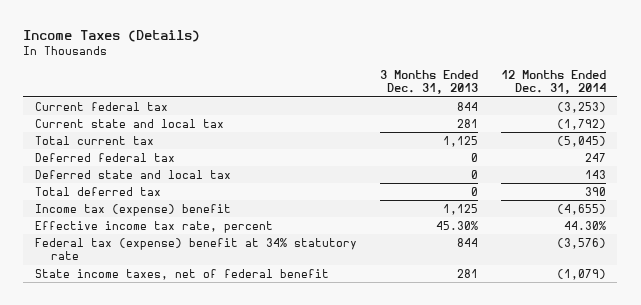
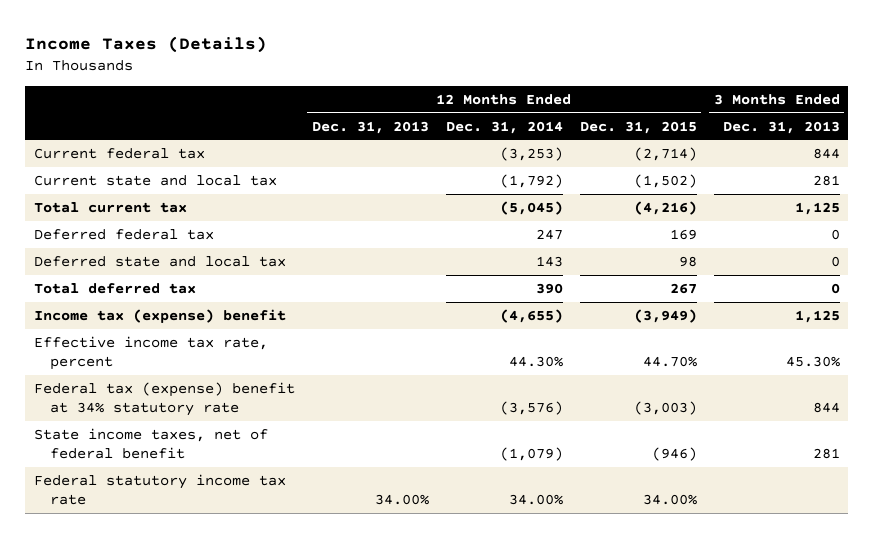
- | 3 Months Ended Dec. 31, 2013 | 12 Months Ended Dec. 31, 2014
+ | 12 Months Ended Dec. 31, 2013 | 12 Months Ended Dec. 31, 2014 | 12 Months Ended Dec. 31, 2015 | 3 Months Ended Dec. 31, 2013
+ Federal statutory income tax rate | 34.00% | 34.00% | 34.00% |

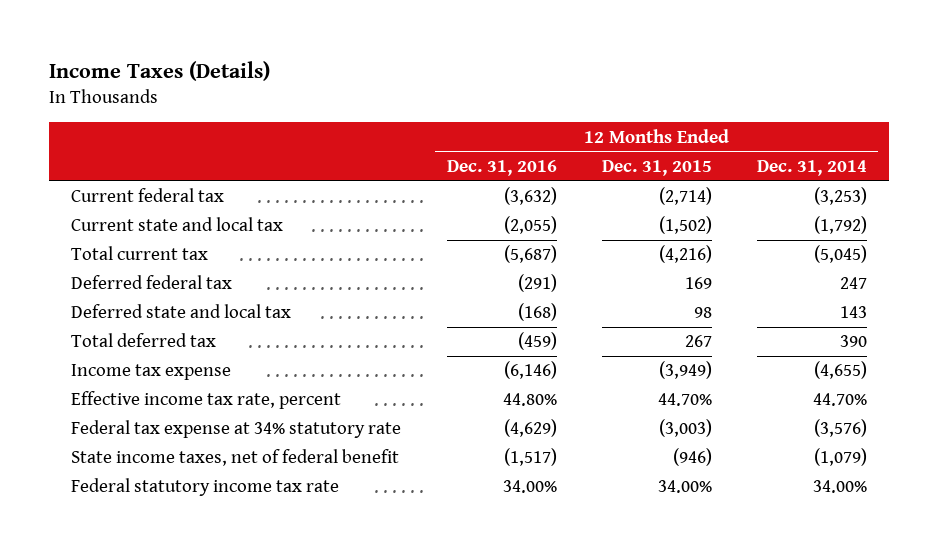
- | 12 Months Ended Dec. 31, 2013 | 12 Months Ended Dec. 31, 2014 | 12 Months Ended Dec. 31, 2015 | 3 Months Ended Dec. 31, 2013
+ | 12 Months Ended Dec. 31, 2016 | 12 Months Ended Dec. 31, 2015 | 12 Months Ended Dec. 31, 2014
- Income tax (expense) benefit | | (4,655) | (3,949) | 1,125
- Effective income tax rate, percent | | 44.30% | 44.70% | 45.30%
- Federal tax (expense) benefit at 34% statutory rate | | (3,576) | (3,003) | 844
+ Income tax expense | (6,146) | (3,949) | (4,655)
+ Effective income tax rate, percent | 44.80% | 44.70% | 44.70%
+ Federal tax expense at 34% statutory rate | (4,629) | (3,003) | (3,576)

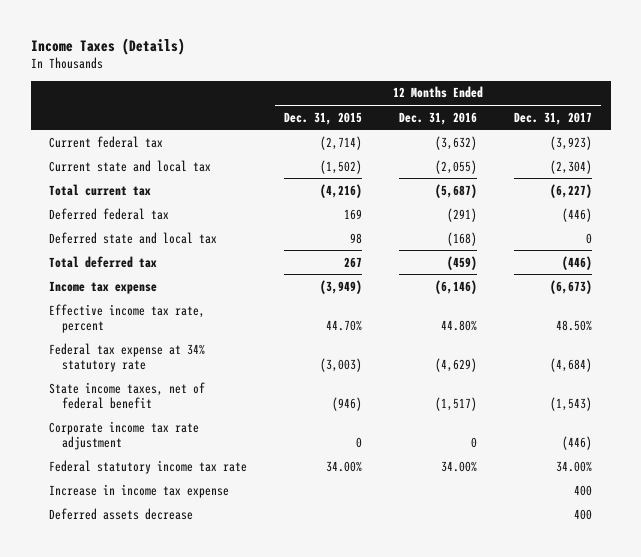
- | 12 Months Ended Dec. 31, 2016 | 12 Months Ended Dec. 31, 2015 | 12 Months Ended Dec. 31, 2014
+ | 12 Months Ended Dec. 31, 2015 | 12 Months Ended Dec. 31, 2016 | 12 Months Ended Dec. 31, 2017
+ Corporate income tax rate adjustment | 0 | 0 | (446)
+ Increase in income tax expense | | | 400
+ Deferred assets decrease | | | 400

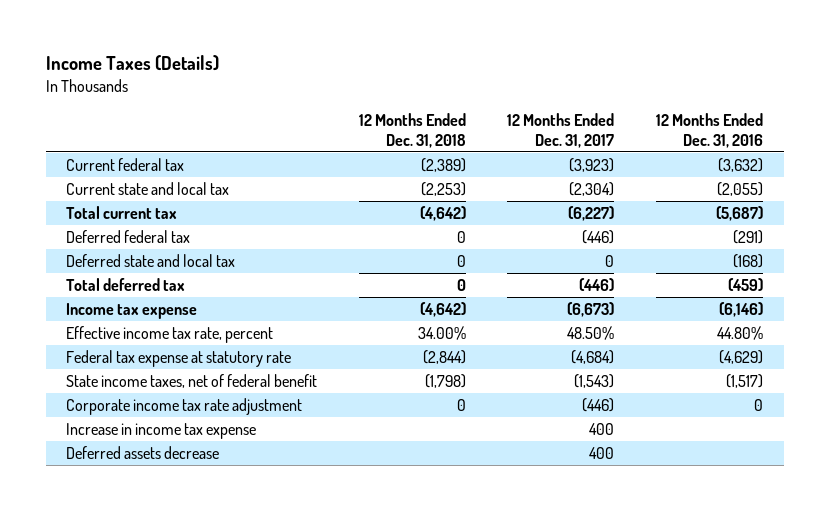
- | 12 Months Ended Dec. 31, 2015 | 12 Months Ended Dec. 31, 2016 | 12 Months Ended Dec. 31, 2017
+ | 12 Months Ended Dec. 31, 2018 | 12 Months Ended Dec. 31, 2017 | 12 Months Ended Dec. 31, 2016
- Federal tax expense at 34% statutory rate | (3,003) | (4,629) | (4,684)
+ Federal tax expense at statutory rate | (2,844) | (4,684) | (4,629)
- Federal statutory income tax rate | 34.00% | 34.00% | 34.00%

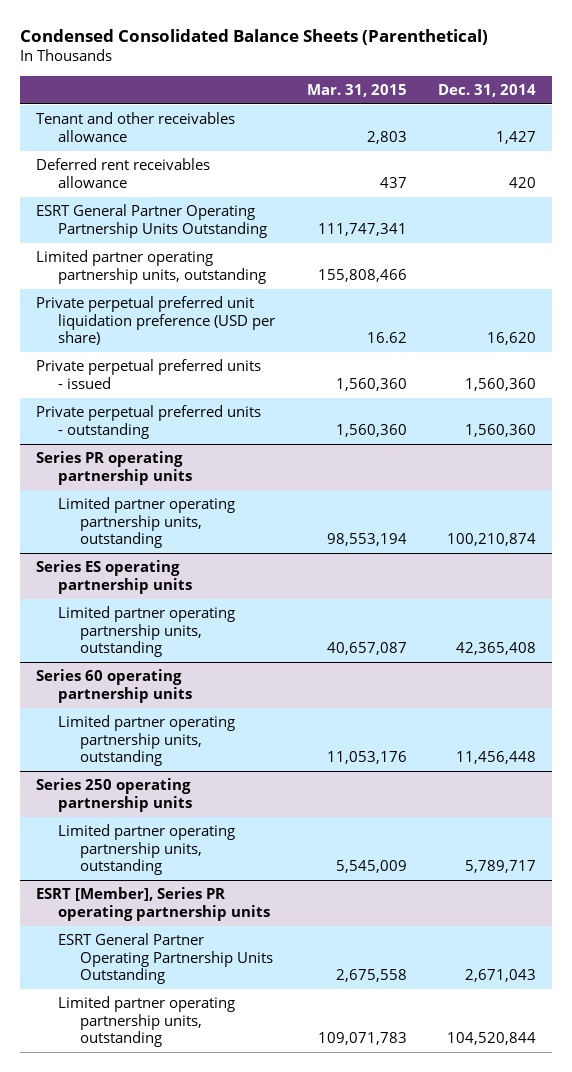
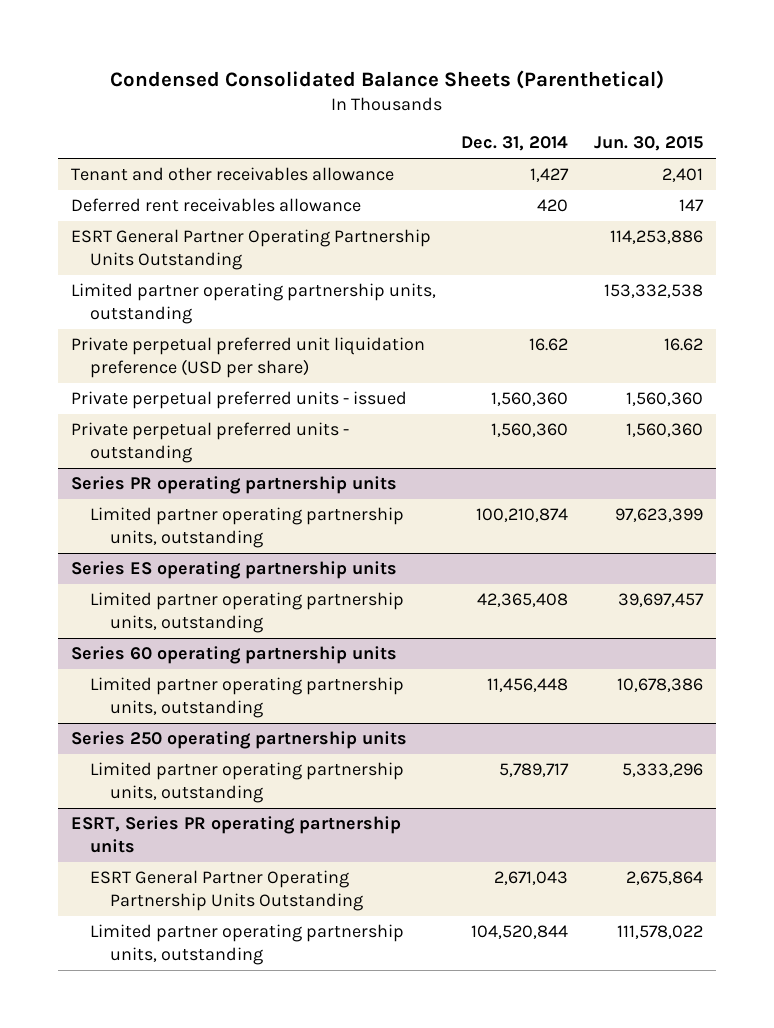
- | Mar. 31, 2015 | Dec. 31, 2014
+ | Dec. 31, 2014 | Jun. 30, 2015
- Private perpetual preferred unit liquidation preference (USD per share) | 16.62 | 16,620
+ Private perpetual preferred unit liquidation preference (USD per share) | 16.62 | 16.62
- ESRT [Member], Series PR operating partnership units
+ ESRT, Series PR operating partnership units

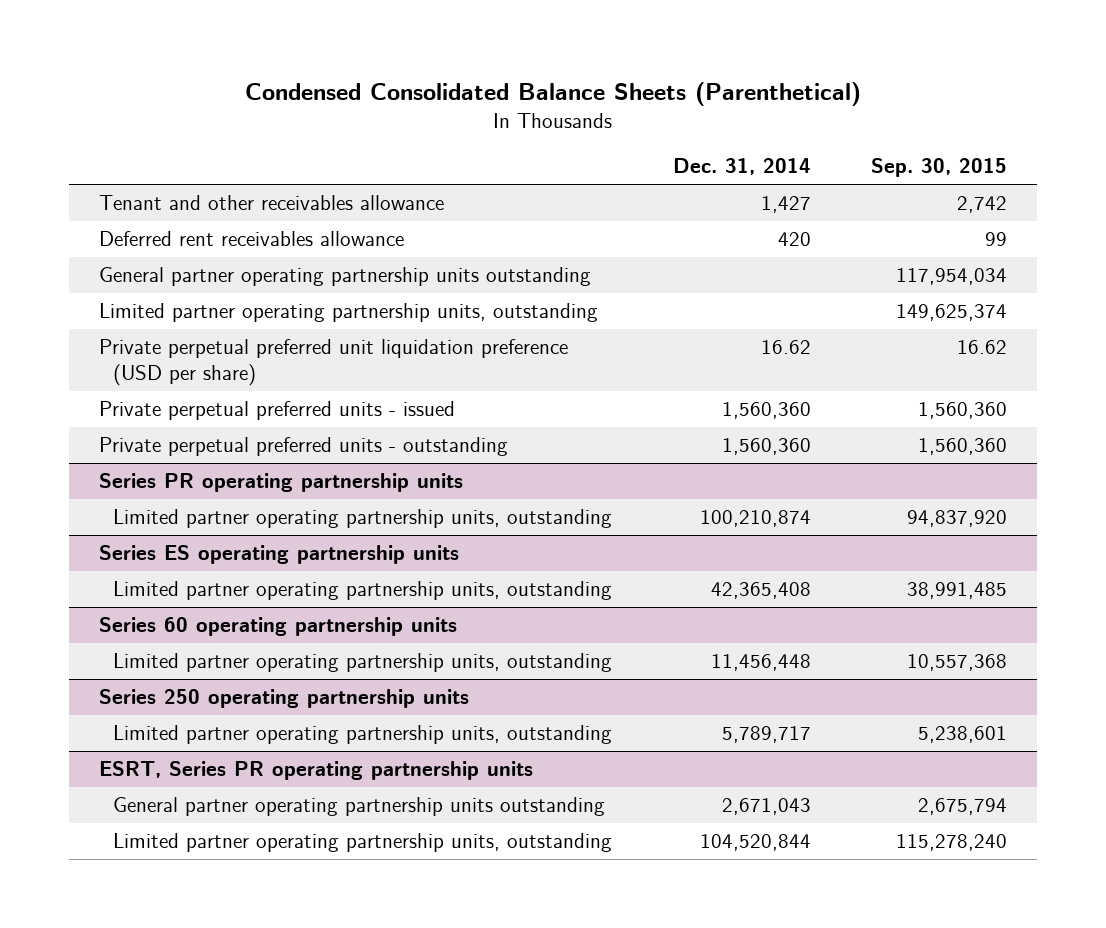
- | Dec. 31, 2014 | Jun. 30, 2015
+ | Dec. 31, 2014 | Sep. 30, 2015
- ESRT General Partner Operating Partnership Units Outstanding | | 114,253,886
+ General partner operating partnership units outstanding | | 117,954,034
@ ESRT, Series PR operating partnership units
- ESRT General Partner Operating Partnership Units Outstanding | 2,671,043 | 2,675,864
+ General partner operating partnership units outstanding | 2,671,043 | 2,675,794

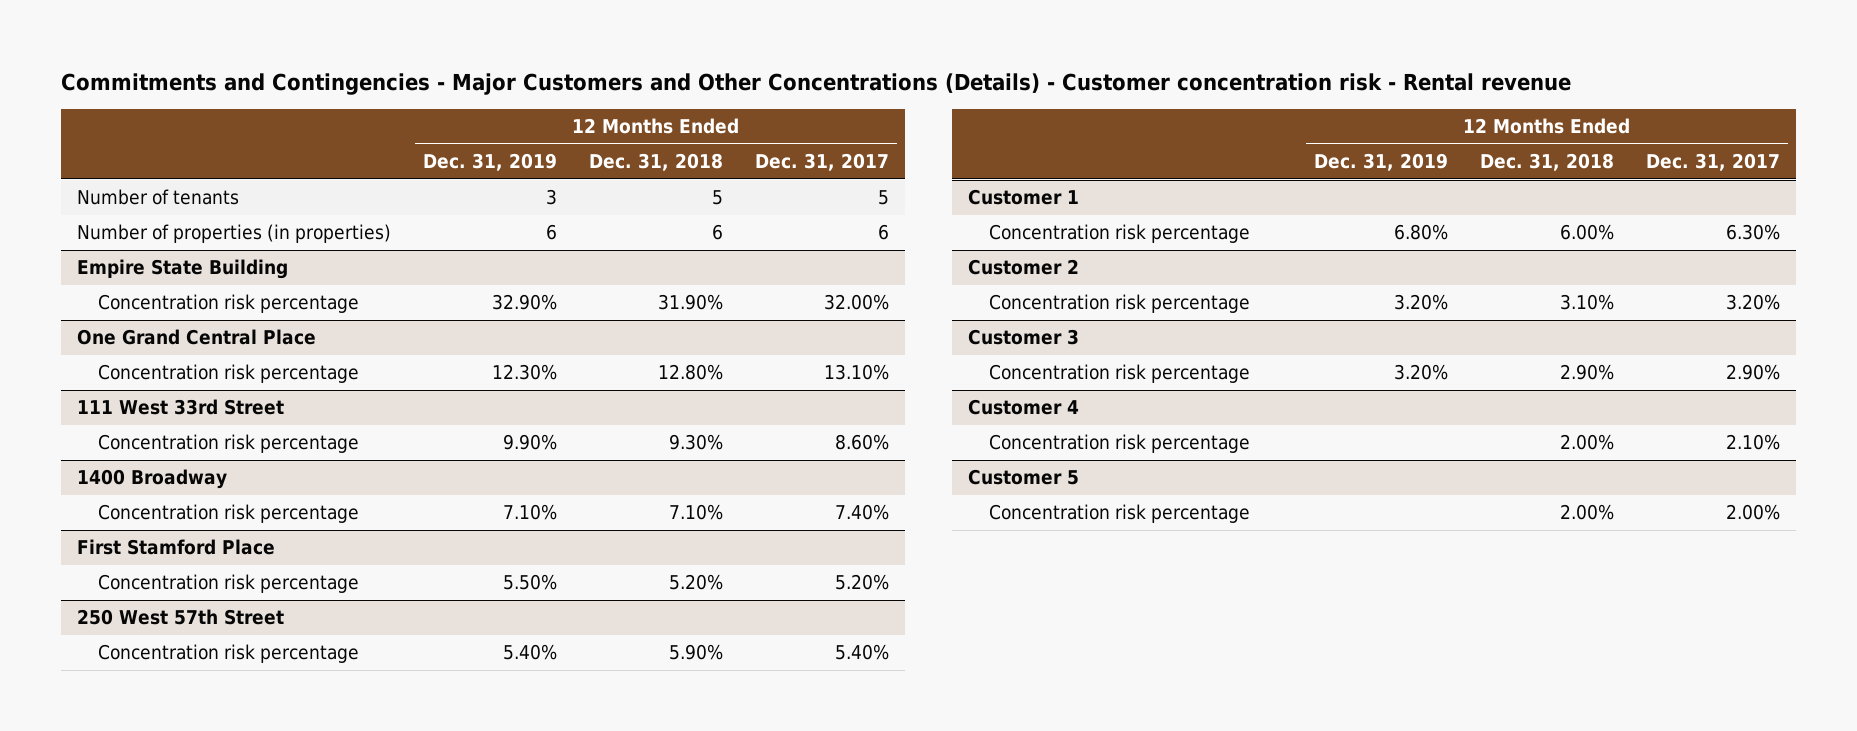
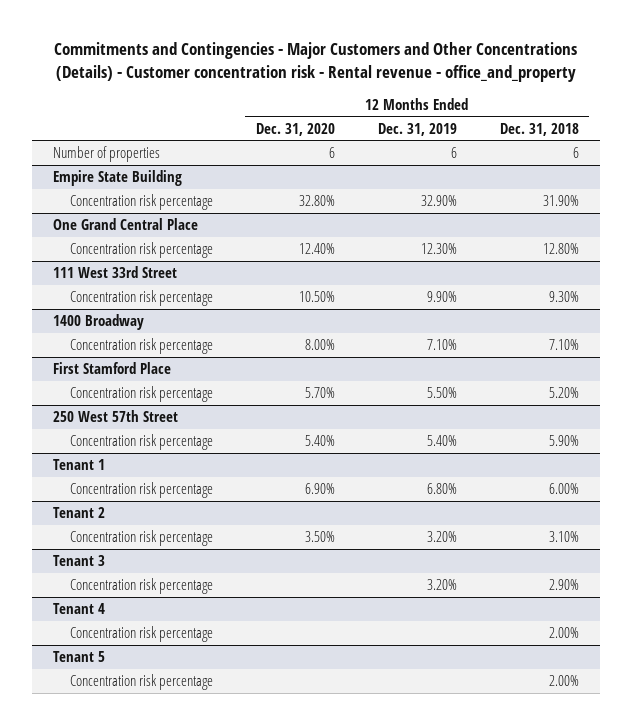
- Commitments and Contingencies - Major Customers and Other Concentrations (Details) - Customer concentration risk - Rental revenue
+ Commitments and Contingencies - Major Customers and Other Concentrations (Details) - Customer concentration risk - Rental revenue - office_and_property
- | 12 Months Ended Dec. 31, 2019 | 12 Months Ended Dec. 31, 2018 | 12 Months Ended Dec. 31, 2017
+ | 12 Months Ended Dec. 31, 2020 | 12 Months Ended Dec. 31, 2019 | 12 Months Ended Dec. 31, 2018
- Number of tenants | 3 | 5 | 5
- Number of properties (in properties) | 6 | 6 | 6
+ Number of properties | 6 | 6 | 6
- Customer 1
+ Tenant 1
- Customer 2
+ Tenant 2
- Customer 3
+ Tenant 3
- Customer 4
+ Tenant 4
- Customer 5
+ Tenant 5

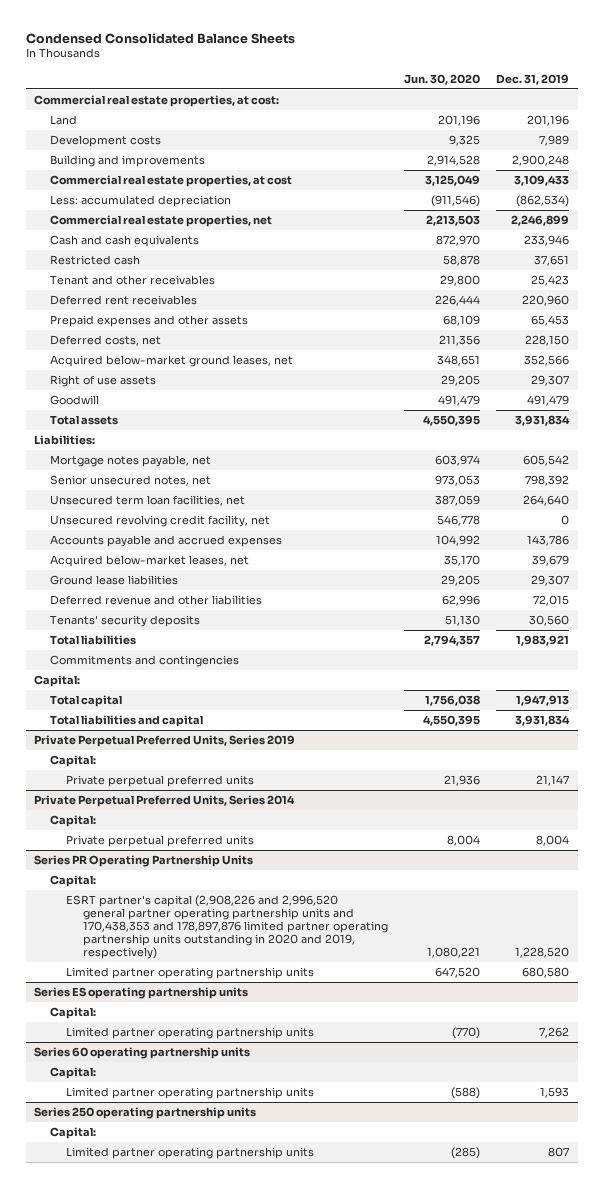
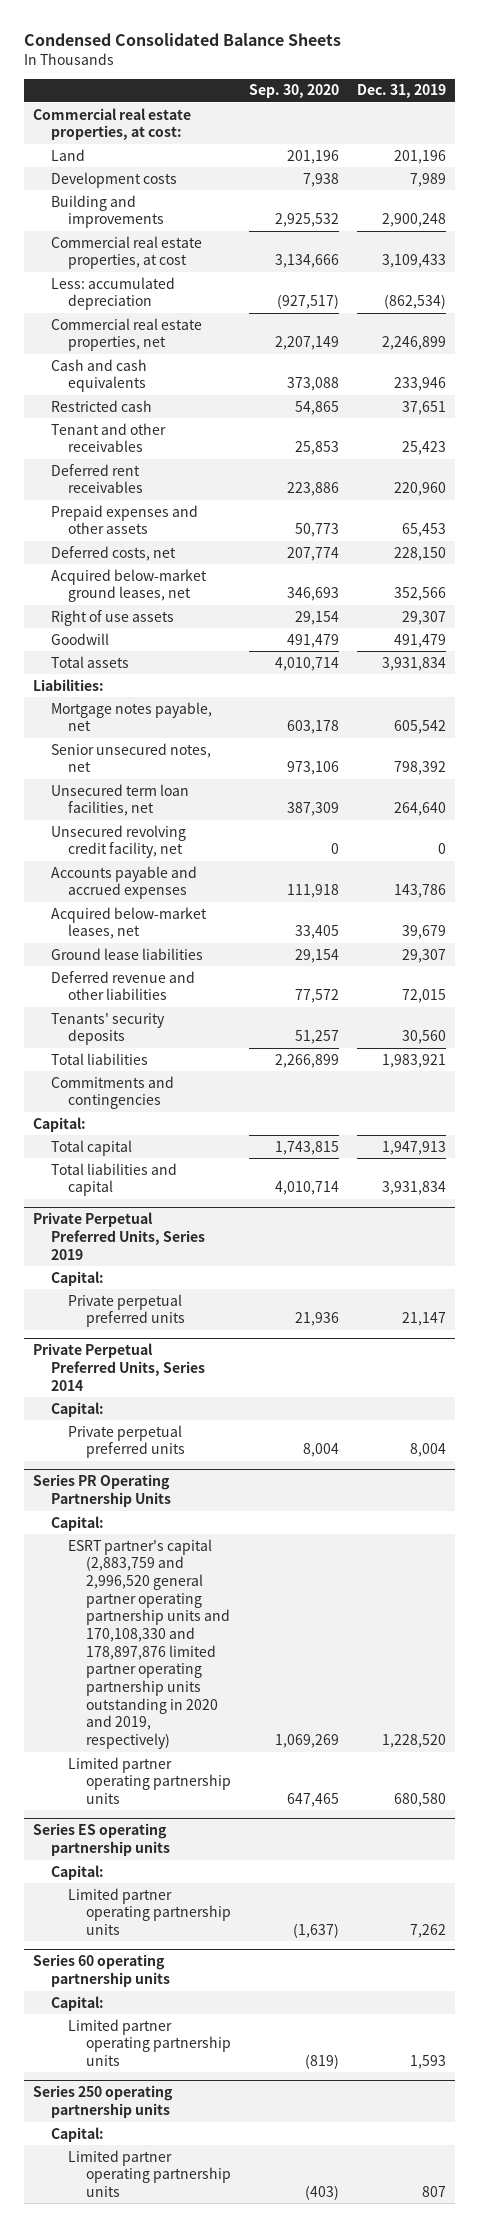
- | Jun. 30, 2020 | Dec. 31, 2019
+ | Sep. 30, 2020 | Dec. 31, 2019
@ Series PR Operating Partnership Units
- ESRT partner's capital (2,908,226 and 2,996,520 general partner operating partnership units and 170,438,353 and 178,897,876 limited partner operating partnership units outstanding in 2020 and 2019, respectively) | 1,080,221 | 1,228,520
+ ESRT partner's capital (2,883,759 and 2,996,520 general partner operating partnership units and 170,108,330 and 178,897,876 limited partner operating partnership units outstanding in 2020 and 2019, respectively) | 1,069,269 | 1,228,520

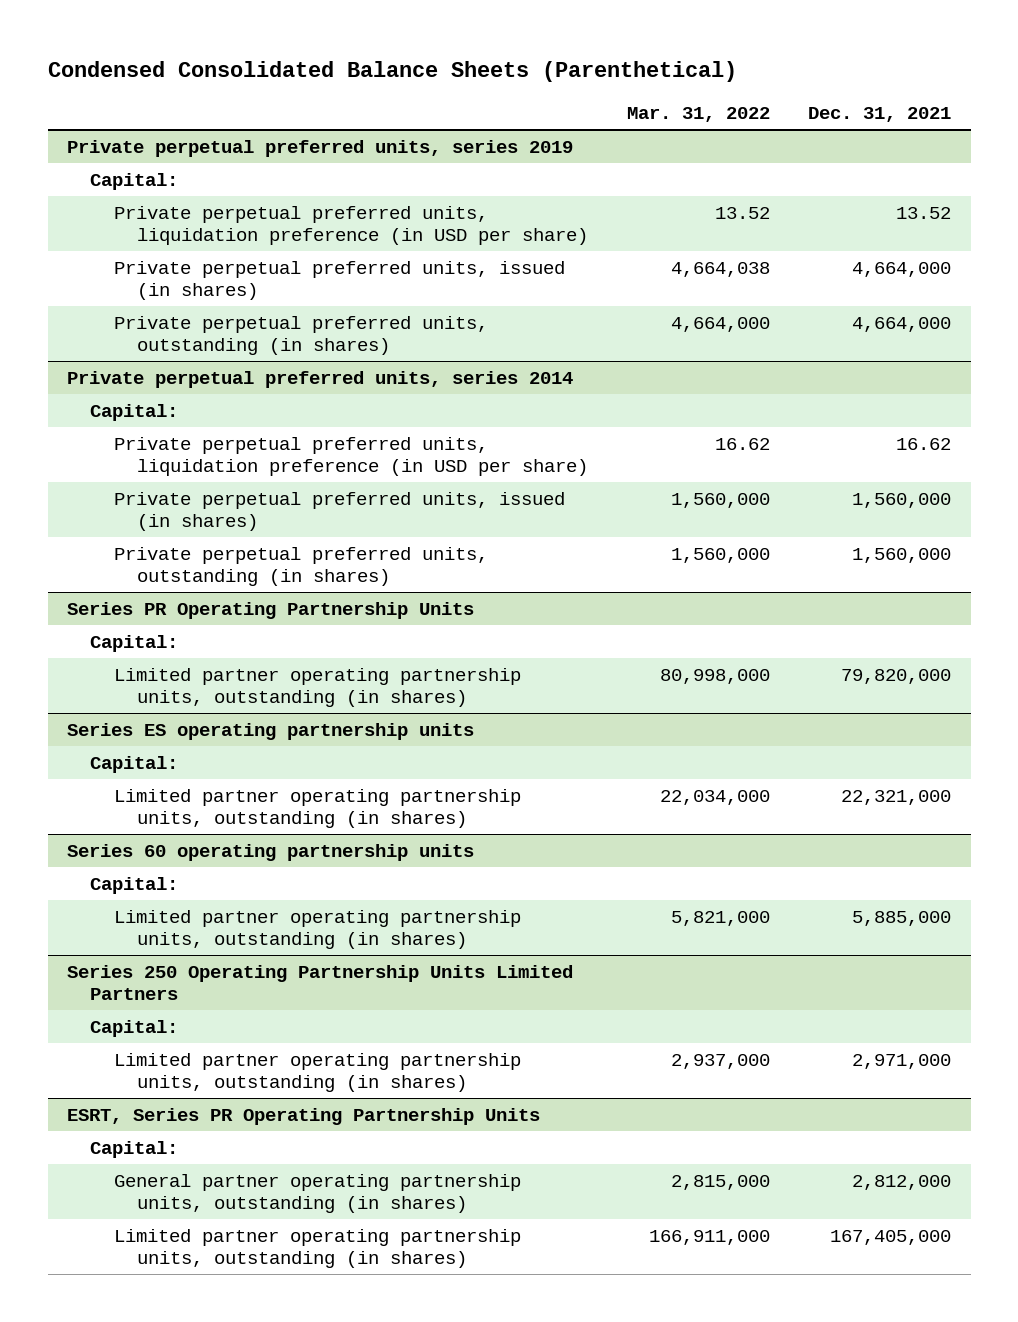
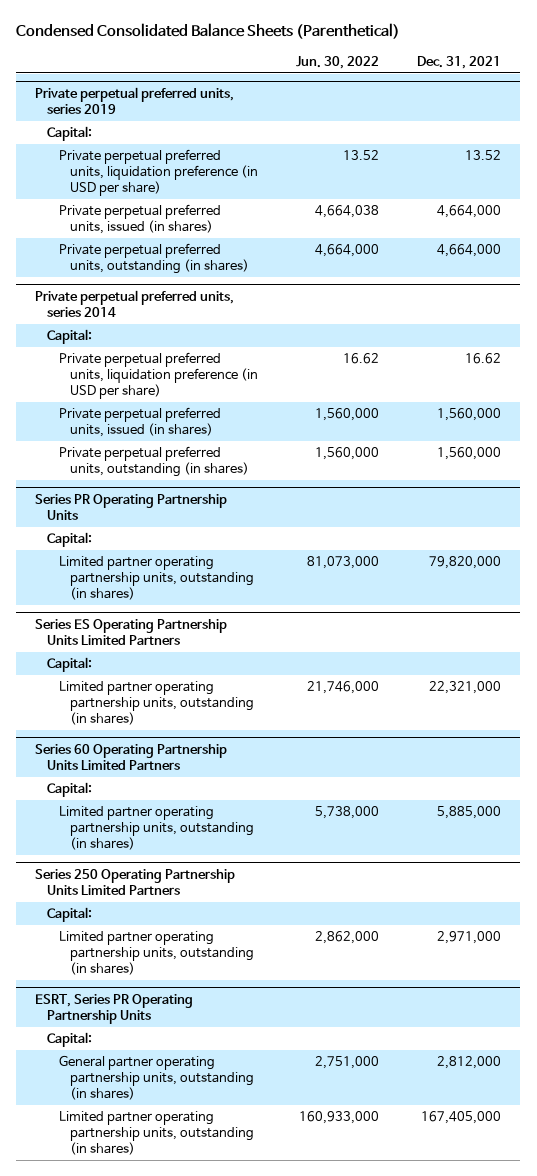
- | Mar. 31, 2022 | Dec. 31, 2021
+ | Jun. 30, 2022 | Dec. 31, 2021
- Series ES operating partnership units
+ Series ES Operating Partnership Units Limited Partners
- Series 60 operating partnership units
+ Series 60 Operating Partnership Units Limited Partners

